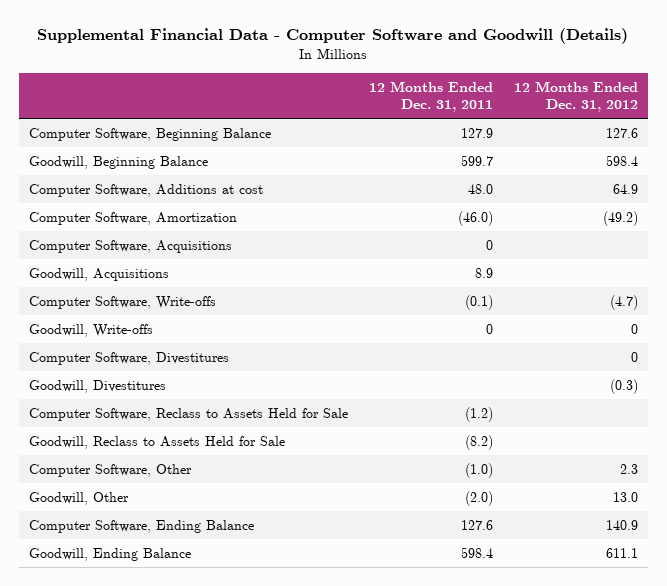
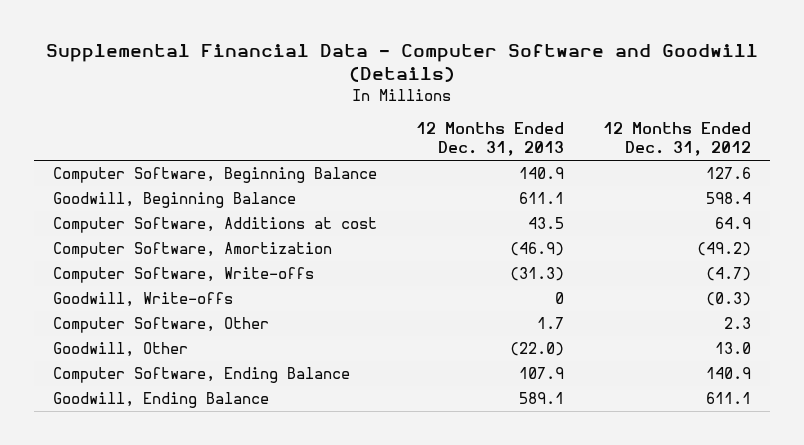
- | 12 Months Ended Dec. 31, 2011 | 12 Months Ended Dec. 31, 2012
+ | 12 Months Ended Dec. 31, 2013 | 12 Months Ended Dec. 31, 2012
- Computer Software, Acquisitions | 0 |
- Goodwill, Acquisitions | 8.9 |
- Goodwill, Write-offs | 0 | 0
- Computer Software, Divestitures | | 0
- Goodwill, Divestitures | | (0.3)
- Computer Software, Reclass to Assets Held for Sale | (1.2) |
- Goodwill, Reclass to Assets Held for Sale | (8.2) |
+ Goodwill, Write-offs | 0 | (0.3)

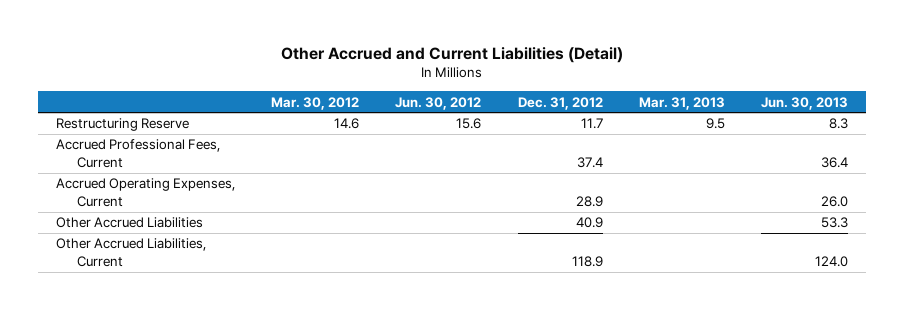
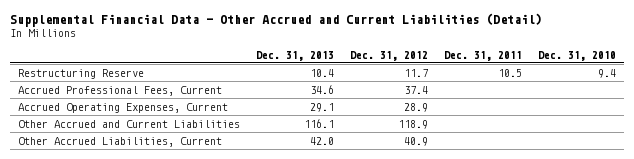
- Other Accrued and Current Liabilities (Detail)
+ Supplemental Financial Data - Other Accrued and Current Liabilities (Detail)
- | Mar. 30, 2012 | Jun. 30, 2012 | Dec. 31, 2012 | Mar. 31, 2013 | Jun. 30, 2013
+ | Dec. 31, 2013 | Dec. 31, 2012 | Dec. 31, 2011 | Dec. 31, 2010
- Other Accrued Liabilities | | | 40.9 | | 53.3
- Other Accrued Liabilities, Current | | | 118.9 | | 124.0
+ Other Accrued and Current Liabilities | 116.1 | 118.9 | |
+ Other Accrued Liabilities, Current | 42.0 | 40.9 | |

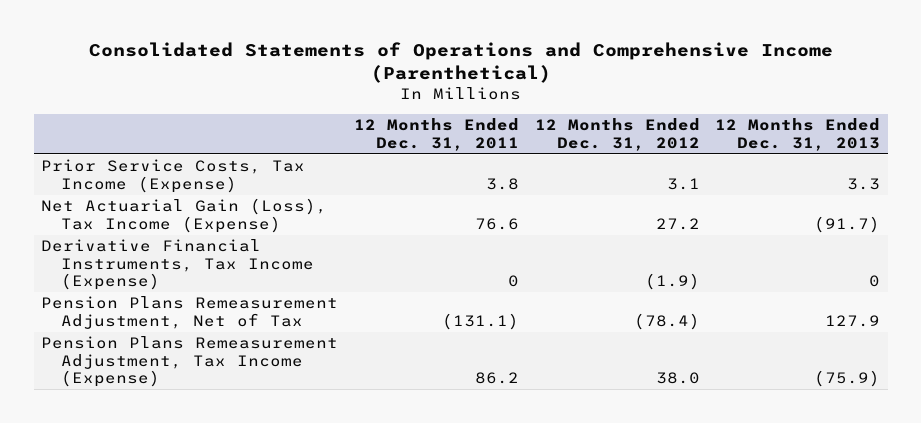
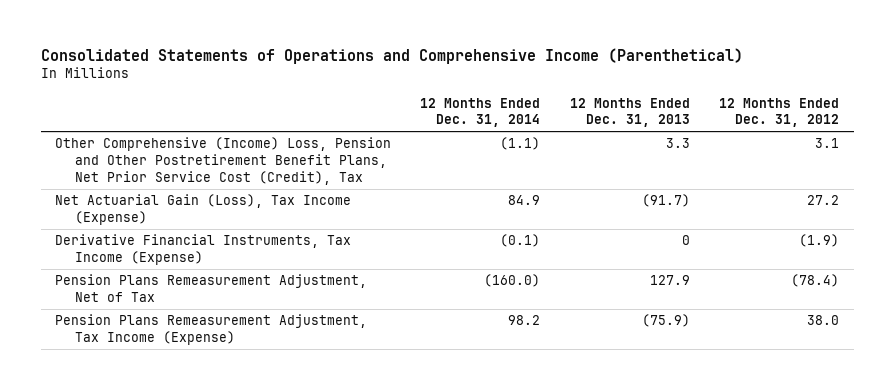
- | 12 Months Ended Dec. 31, 2011 | 12 Months Ended Dec. 31, 2012 | 12 Months Ended Dec. 31, 2013
+ | 12 Months Ended Dec. 31, 2014 | 12 Months Ended Dec. 31, 2013 | 12 Months Ended Dec. 31, 2012
- Prior Service Costs, Tax Income (Expense) | 3.8 | 3.1 | 3.3
+ Other Comprehensive (Income) Loss, Pension and Other Postretirement Benefit Plans, Net Prior Service Cost (Credit), Tax | (1.1) | 3.3 | 3.1

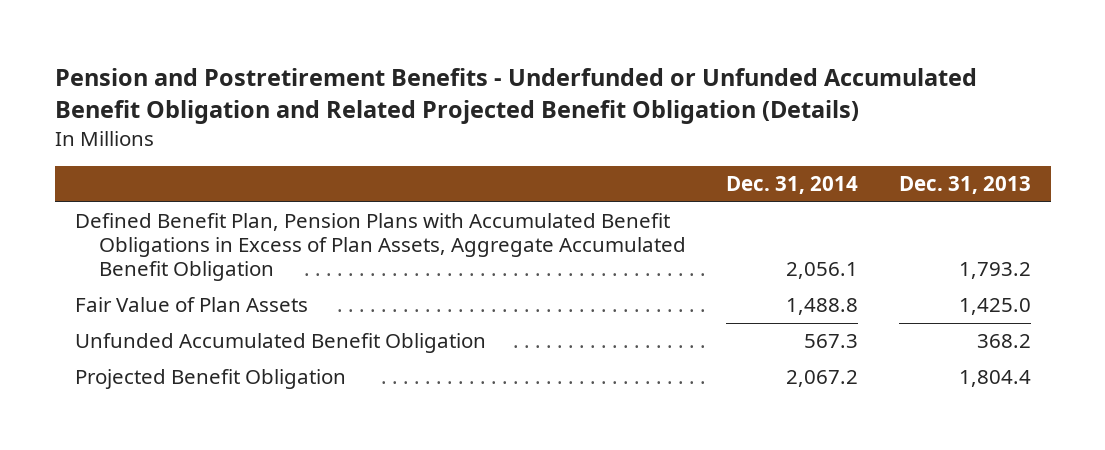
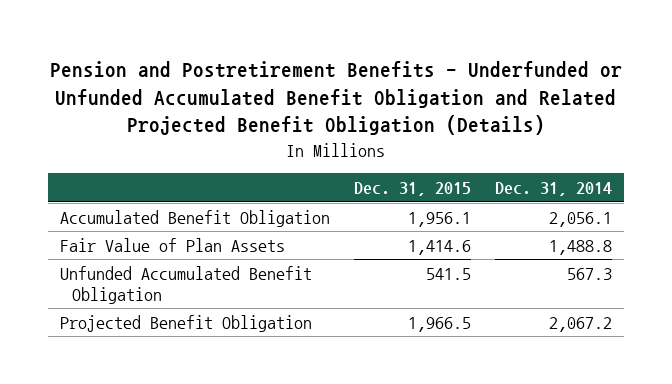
- | Dec. 31, 2014 | Dec. 31, 2013
+ | Dec. 31, 2015 | Dec. 31, 2014
- Defined Benefit Plan, Pension Plans with Accumulated Benefit Obligations in Excess of Plan Assets, Aggregate Accumulated Benefit Obligation | 2,056.1 | 1,793.2
+ Accumulated Benefit Obligation | 1,956.1 | 2,056.1

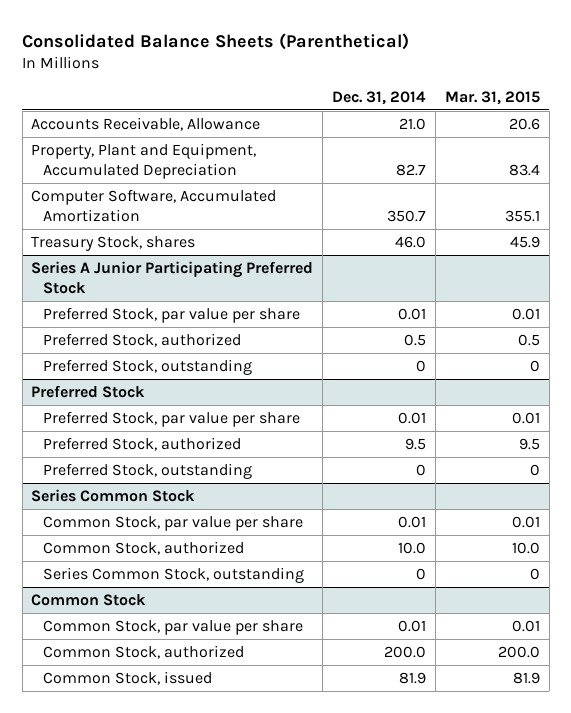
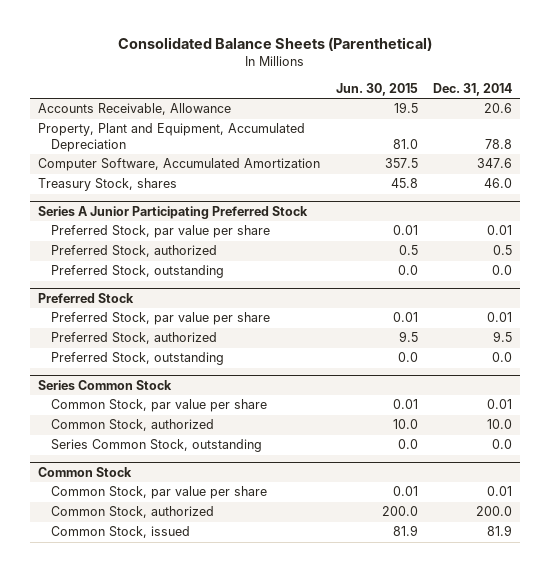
- | Dec. 31, 2014 | Mar. 31, 2015
+ | Jun. 30, 2015 | Dec. 31, 2014
- Accounts Receivable, Allowance | 21.0 | 20.6
- Property, Plant and Equipment, Accumulated Depreciation | 82.7 | 83.4
- Computer Software, Accumulated Amortization | 350.7 | 355.1
+ Accounts Receivable, Allowance | 19.5 | 20.6
+ Property, Plant and Equipment, Accumulated Depreciation | 81.0 | 78.8
+ Computer Software, Accumulated Amortization | 357.5 | 347.6
@ Series A Junior Participating Preferred Stock
- Preferred Stock, outstanding | 0 | 0
+ Preferred Stock, outstanding | 0.0 | 0.0
@ Preferred Stock
- Preferred Stock, outstanding | 0 | 0
+ Preferred Stock, outstanding | 0.0 | 0.0
@ Series Common Stock
- Series Common Stock, outstanding | 0 | 0
+ Series Common Stock, outstanding | 0.0 | 0.0

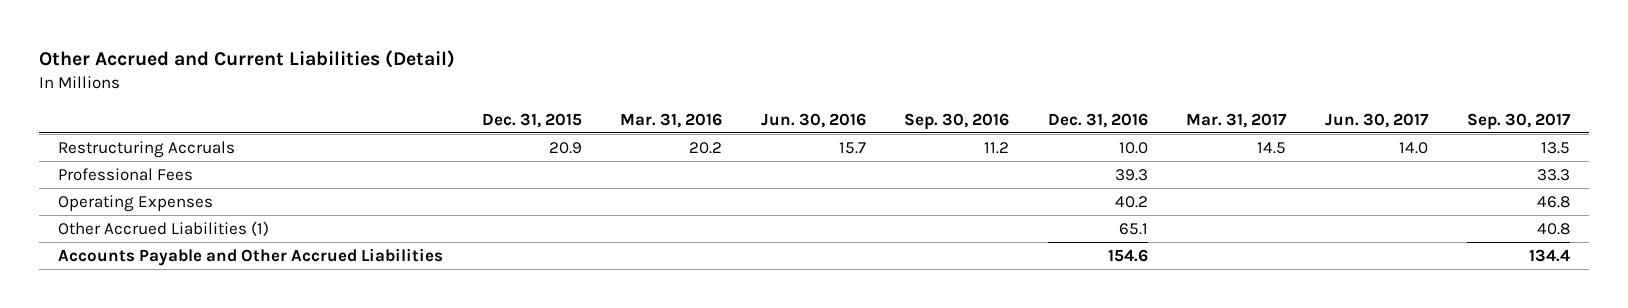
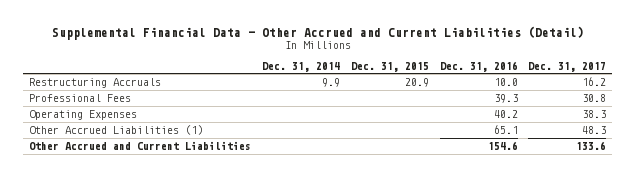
- Other Accrued and Current Liabilities (Detail)
+ Supplemental Financial Data - Other Accrued and Current Liabilities (Detail)
- | Dec. 31, 2015 | Mar. 31, 2016 | Jun. 30, 2016 | Sep. 30, 2016 | Dec. 31, 2016 | Mar. 31, 2017 | Jun. 30, 2017 | Sep. 30, 2017
+ | Dec. 31, 2014 | Dec. 31, 2015 | Dec. 31, 2016 | Dec. 31, 2017
- Accounts Payable and Other Accrued Liabilities | | | | | 154.6 | | | 134.4
+ Other Accrued and Current Liabilities | | | 154.6 | 133.6

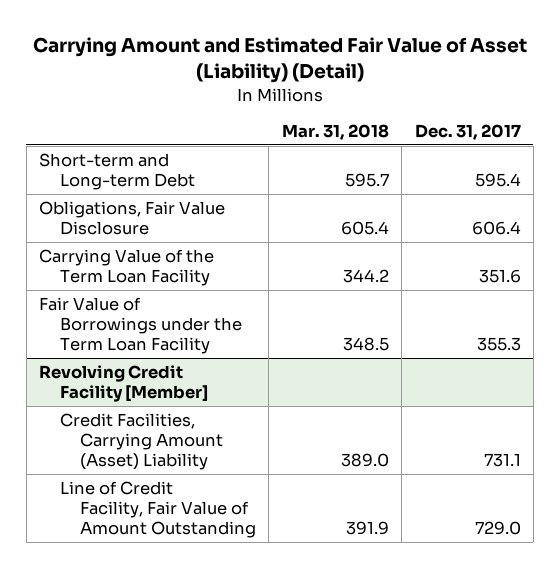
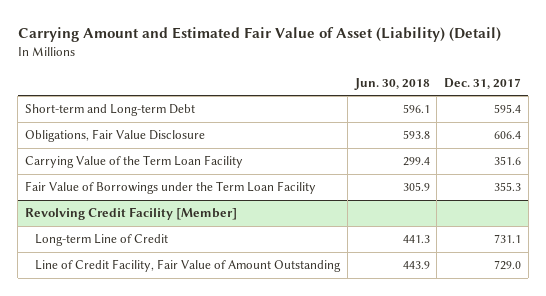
- | Mar. 31, 2018 | Dec. 31, 2017
+ | Jun. 30, 2018 | Dec. 31, 2017
@ Revolving Credit Facility [Member]
- Credit Facilities, Carrying Amount (Asset) Liability | 389.0 | 731.1
+ Long-term Line of Credit | 441.3 | 731.1

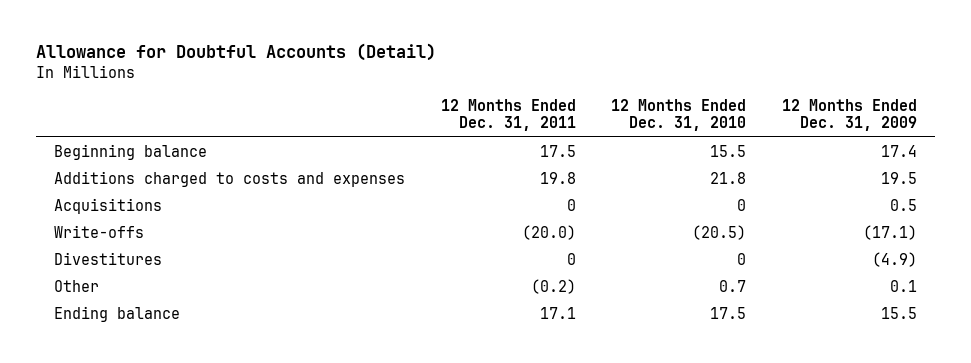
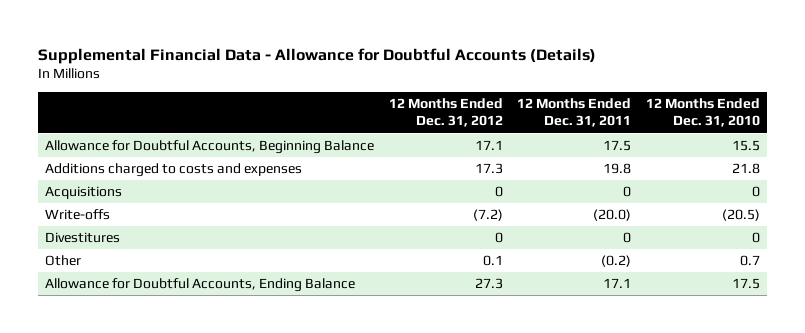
- Allowance for Doubtful Accounts (Detail)
+ Supplemental Financial Data - Allowance for Doubtful Accounts (Details)
- | 12 Months Ended Dec. 31, 2011 | 12 Months Ended Dec. 31, 2010 | 12 Months Ended Dec. 31, 2009
+ | 12 Months Ended Dec. 31, 2012 | 12 Months Ended Dec. 31, 2011 | 12 Months Ended Dec. 31, 2010
- Beginning balance | 17.5 | 15.5 | 17.4
+ Allowance for Doubtful Accounts, Beginning Balance | 17.1 | 17.5 | 15.5
- Ending balance | 17.1 | 17.5 | 15.5
+ Allowance for Doubtful Accounts, Ending Balance | 27.3 | 17.1 | 17.5

